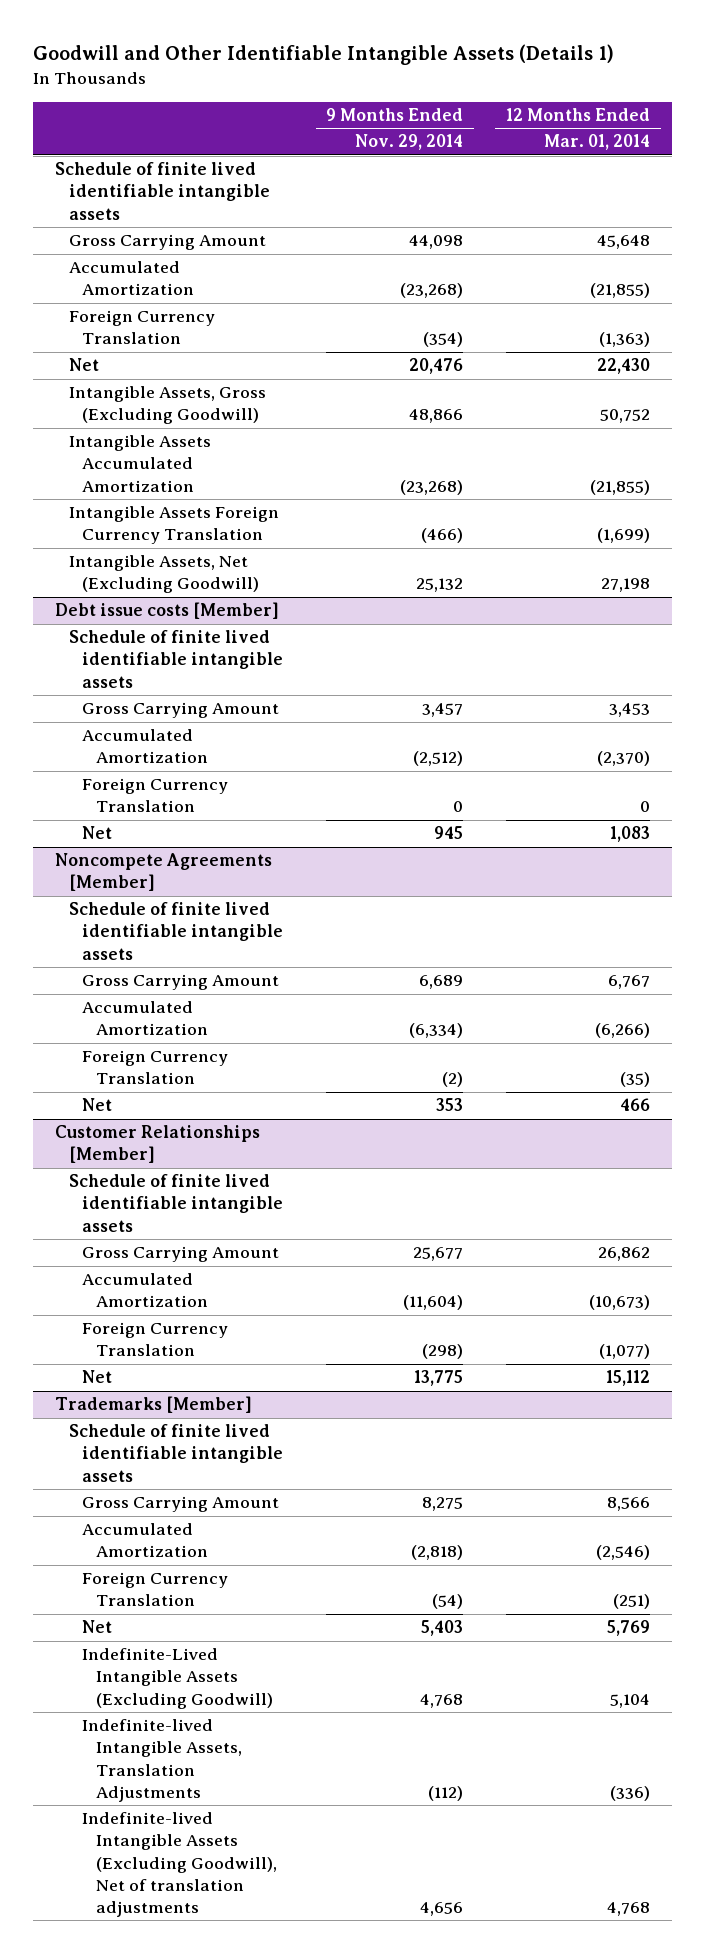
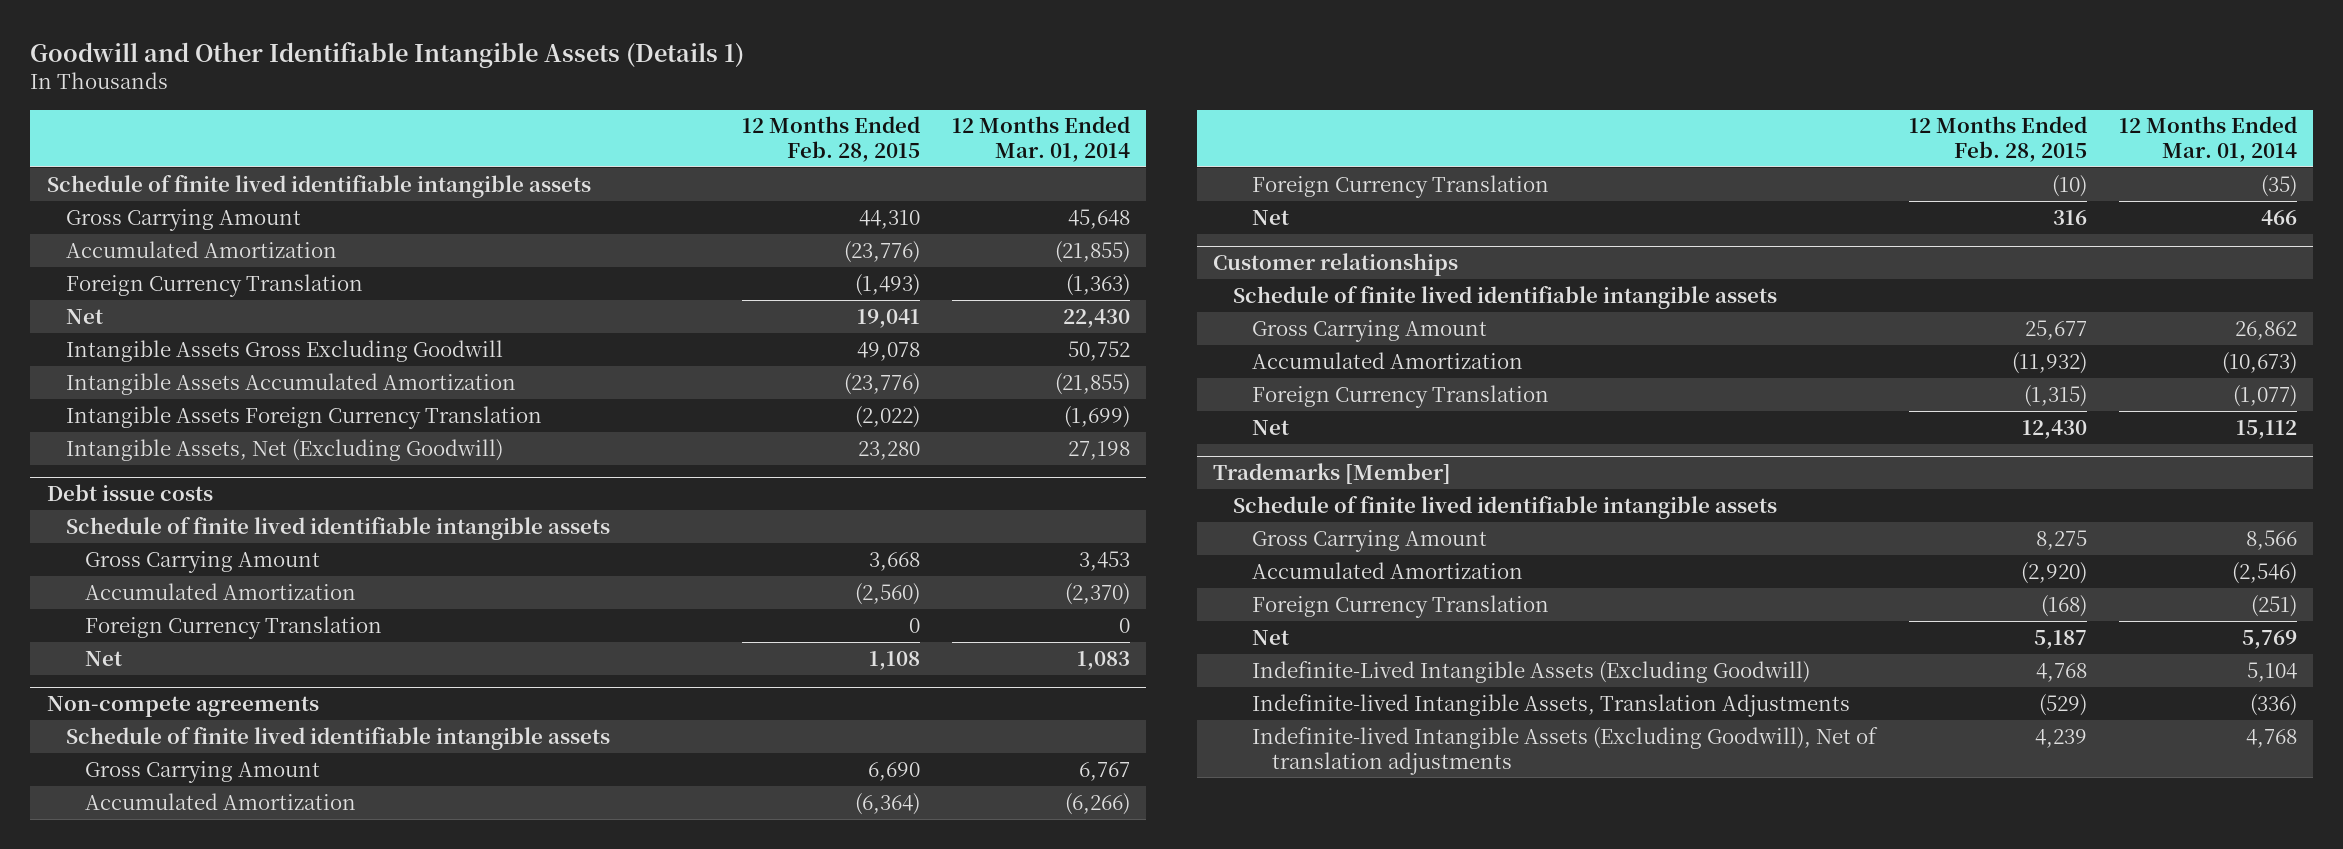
- | 9 Months Ended Nov. 29, 2014 | 12 Months Ended Mar. 01, 2014
+ | 12 Months Ended Feb. 28, 2015 | 12 Months Ended Mar. 01, 2014
- Intangible Assets, Gross (Excluding Goodwill) | 48,866 | 50,752
+ Intangible Assets Gross Excluding Goodwill | 49,078 | 50,752
- Debt issue costs [Member]
+ Debt issue costs
- Noncompete Agreements [Member]
+ Non-compete agreements
- Customer Relationships [Member]
+ Customer relationships

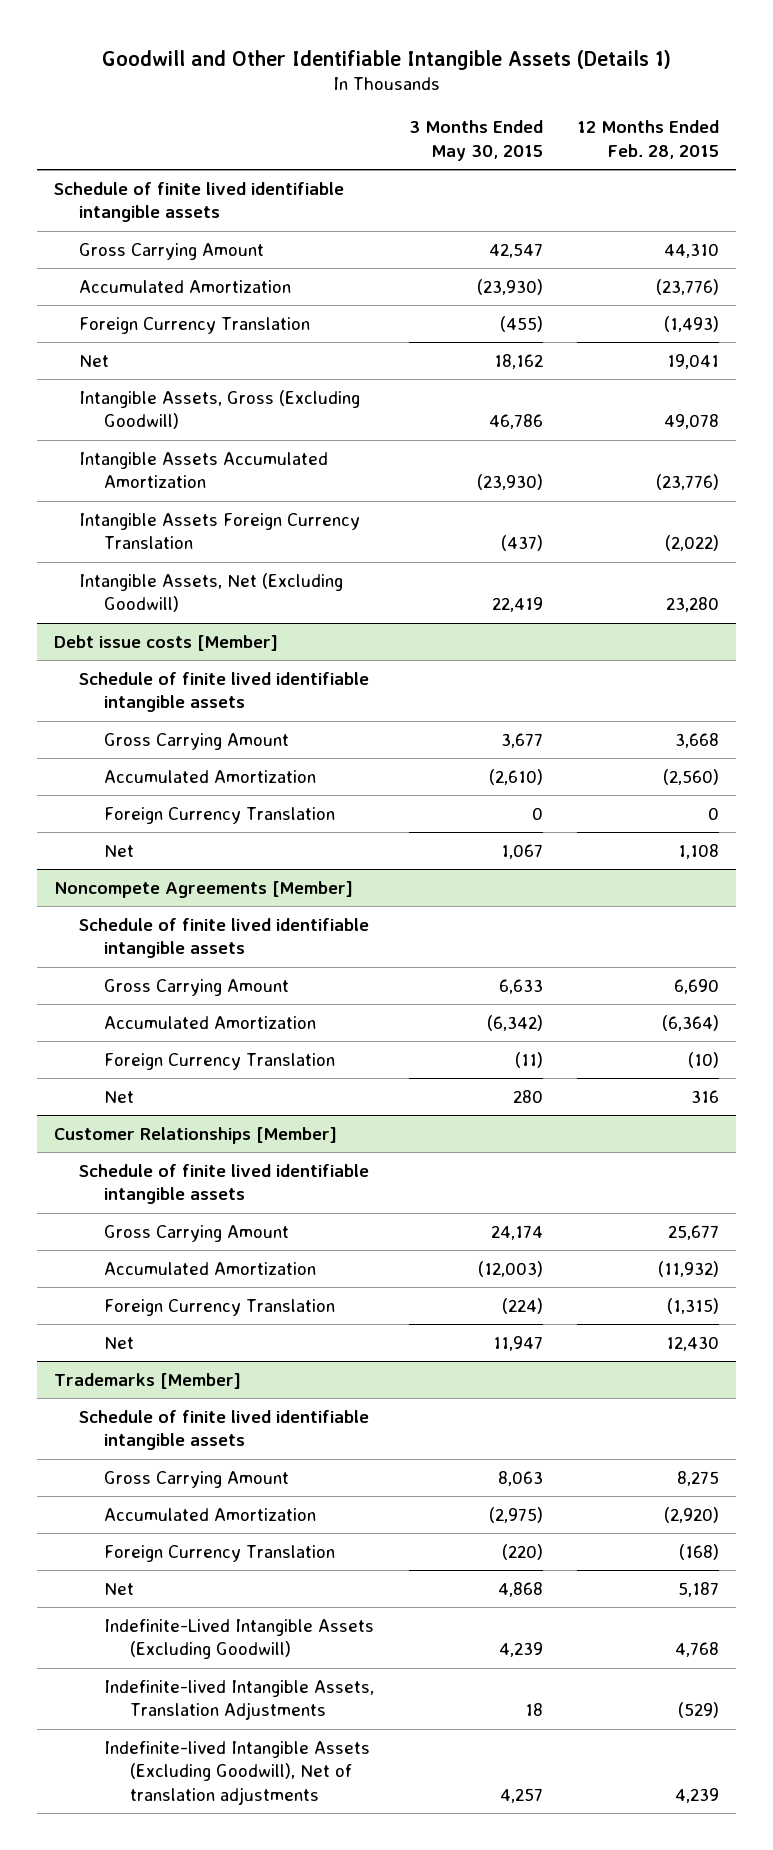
- | 12 Months Ended Feb. 28, 2015 | 12 Months Ended Mar. 01, 2014
+ | 3 Months Ended May 30, 2015 | 12 Months Ended Feb. 28, 2015
- Intangible Assets Gross Excluding Goodwill | 49,078 | 50,752
+ Intangible Assets, Gross (Excluding Goodwill) | 46,786 | 49,078
- Debt issue costs
+ Debt issue costs [Member]
- Non-compete agreements
+ Noncompete Agreements [Member]
- Customer relationships
+ Customer Relationships [Member]

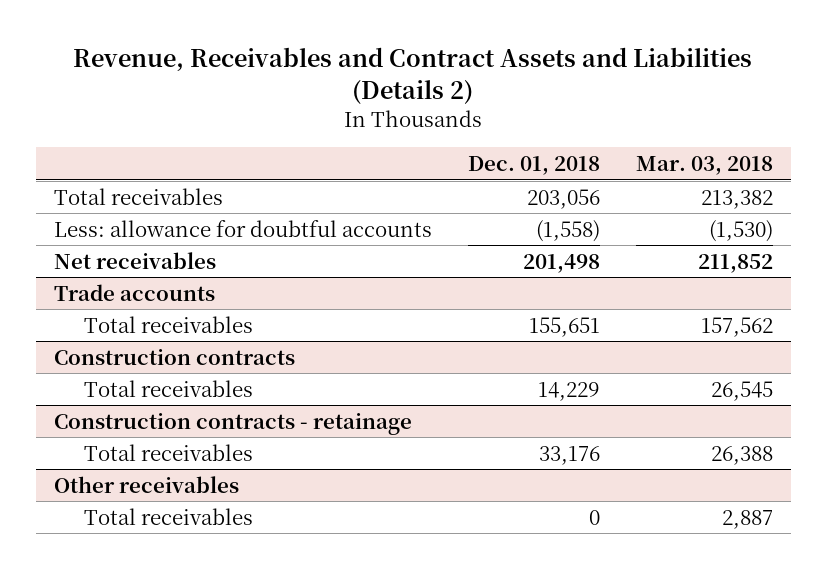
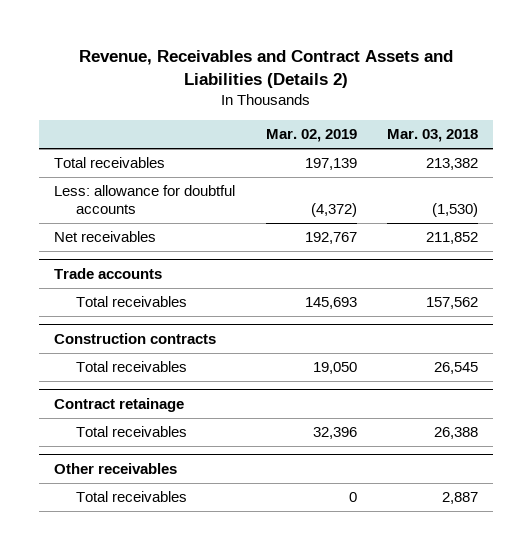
- | Dec. 01, 2018 | Mar. 03, 2018
+ | Mar. 02, 2019 | Mar. 03, 2018
- Construction contracts - retainage
+ Contract retainage

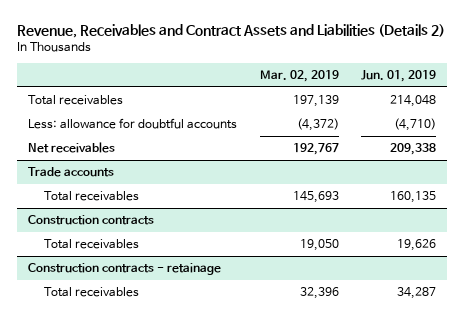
- | Mar. 02, 2019 | Mar. 03, 2018
+ | Mar. 02, 2019 | Jun. 01, 2019
- Contract retainage
+ Construction contracts - retainage
- Other receivables
- Total receivables | 0 | 2,887

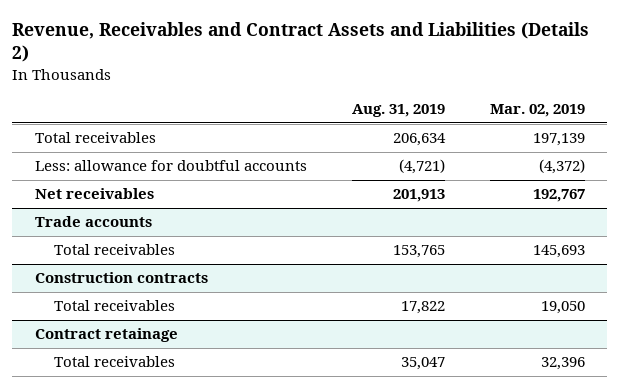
- | Mar. 02, 2019 | Jun. 01, 2019
+ | Aug. 31, 2019 | Mar. 02, 2019
- Construction contracts - retainage
+ Contract retainage

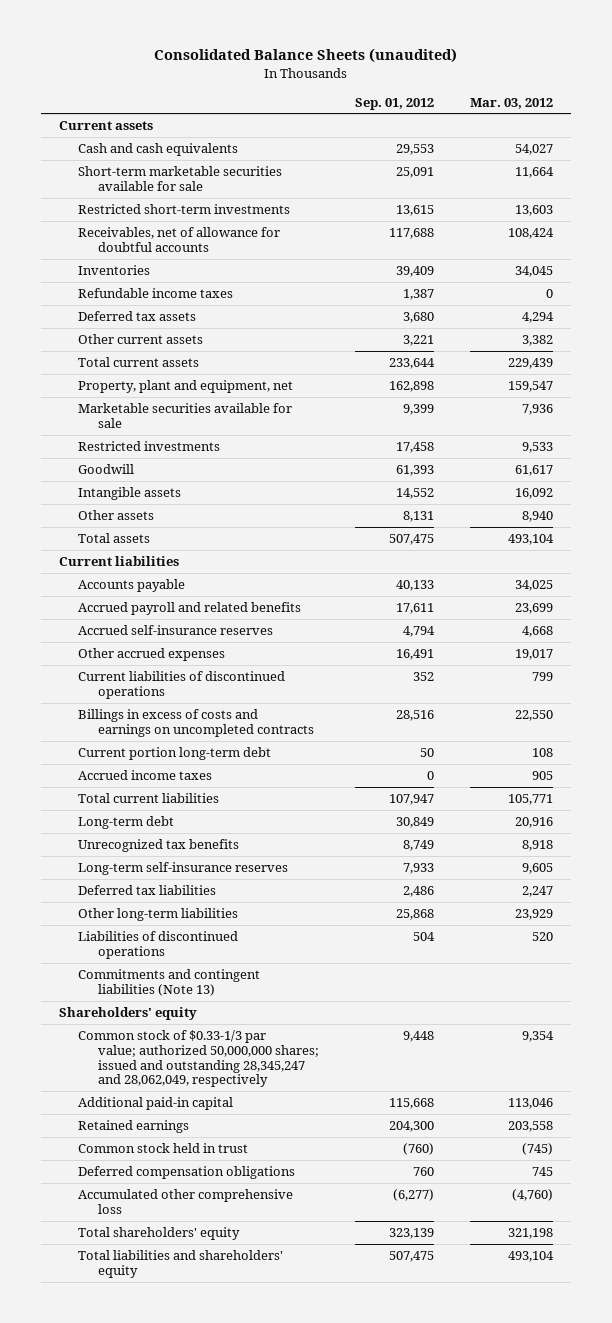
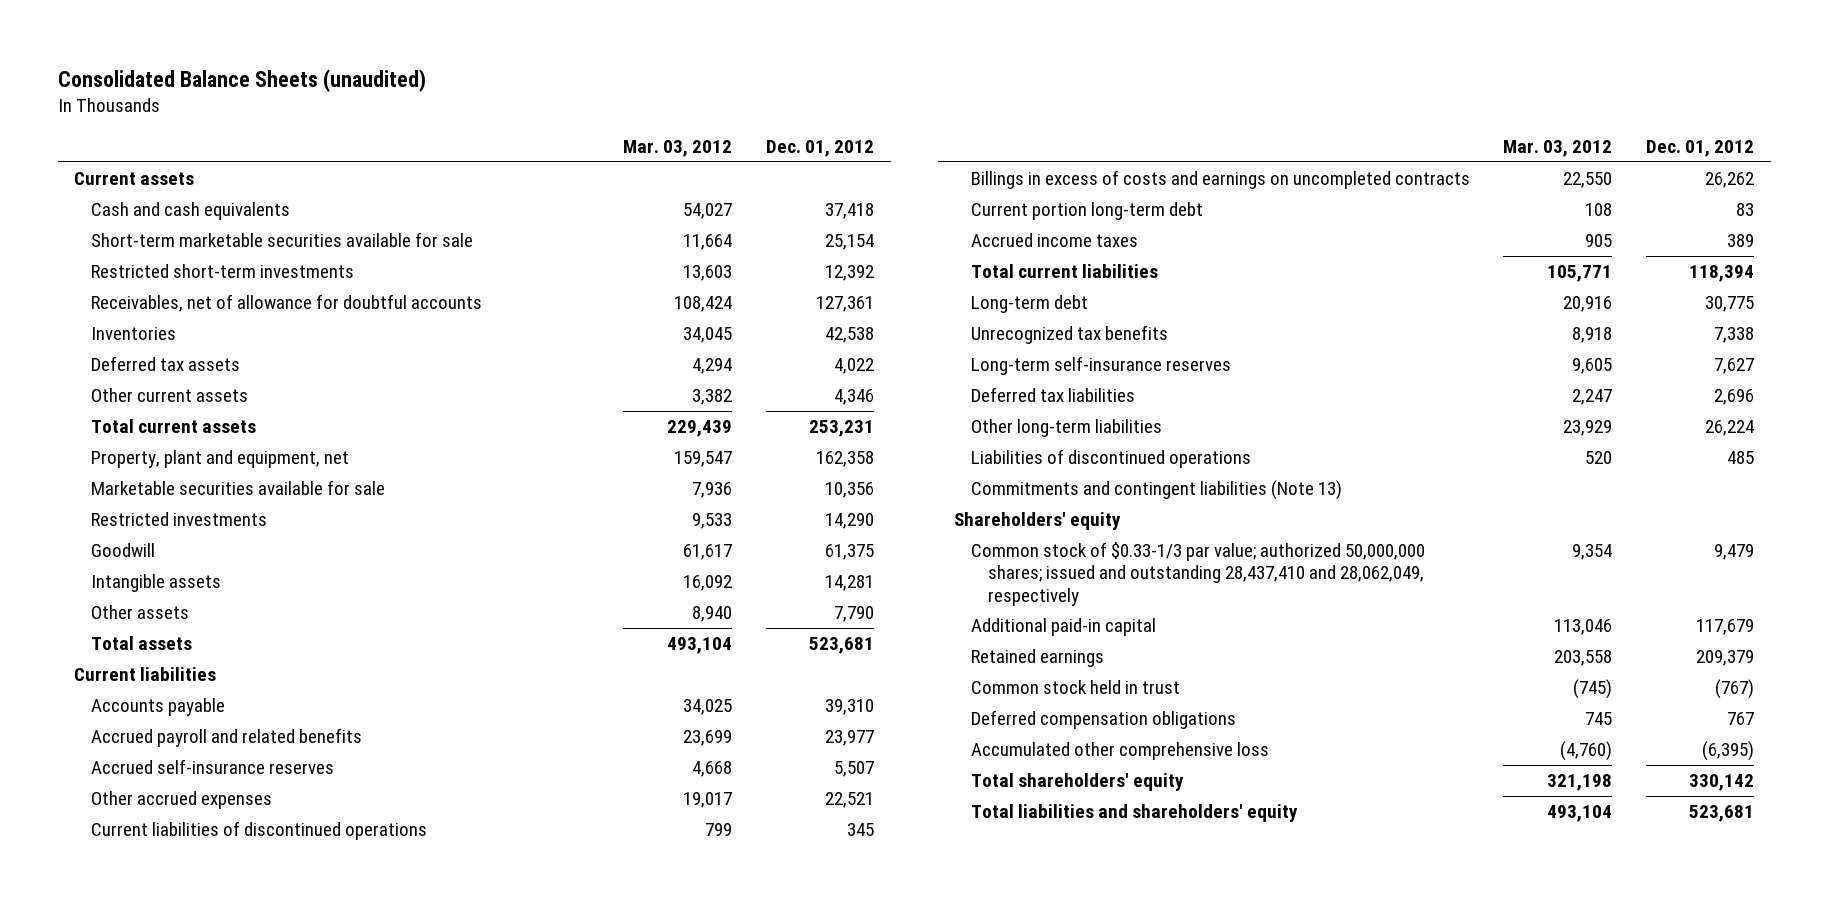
- | Sep. 01, 2012 | Mar. 03, 2012
+ | Mar. 03, 2012 | Dec. 01, 2012
- Refundable income taxes | 1,387 | 0
- Common stock of $0.33-1/3 par value; authorized 50,000,000 shares; issued and outstanding 28,345,247 and 28,062,049, respectively | 9,448 | 9,354
+ Common stock of $0.33-1/3 par value; authorized 50,000,000 shares; issued and outstanding 28,437,410 and 28,062,049, respectively | 9,354 | 9,479

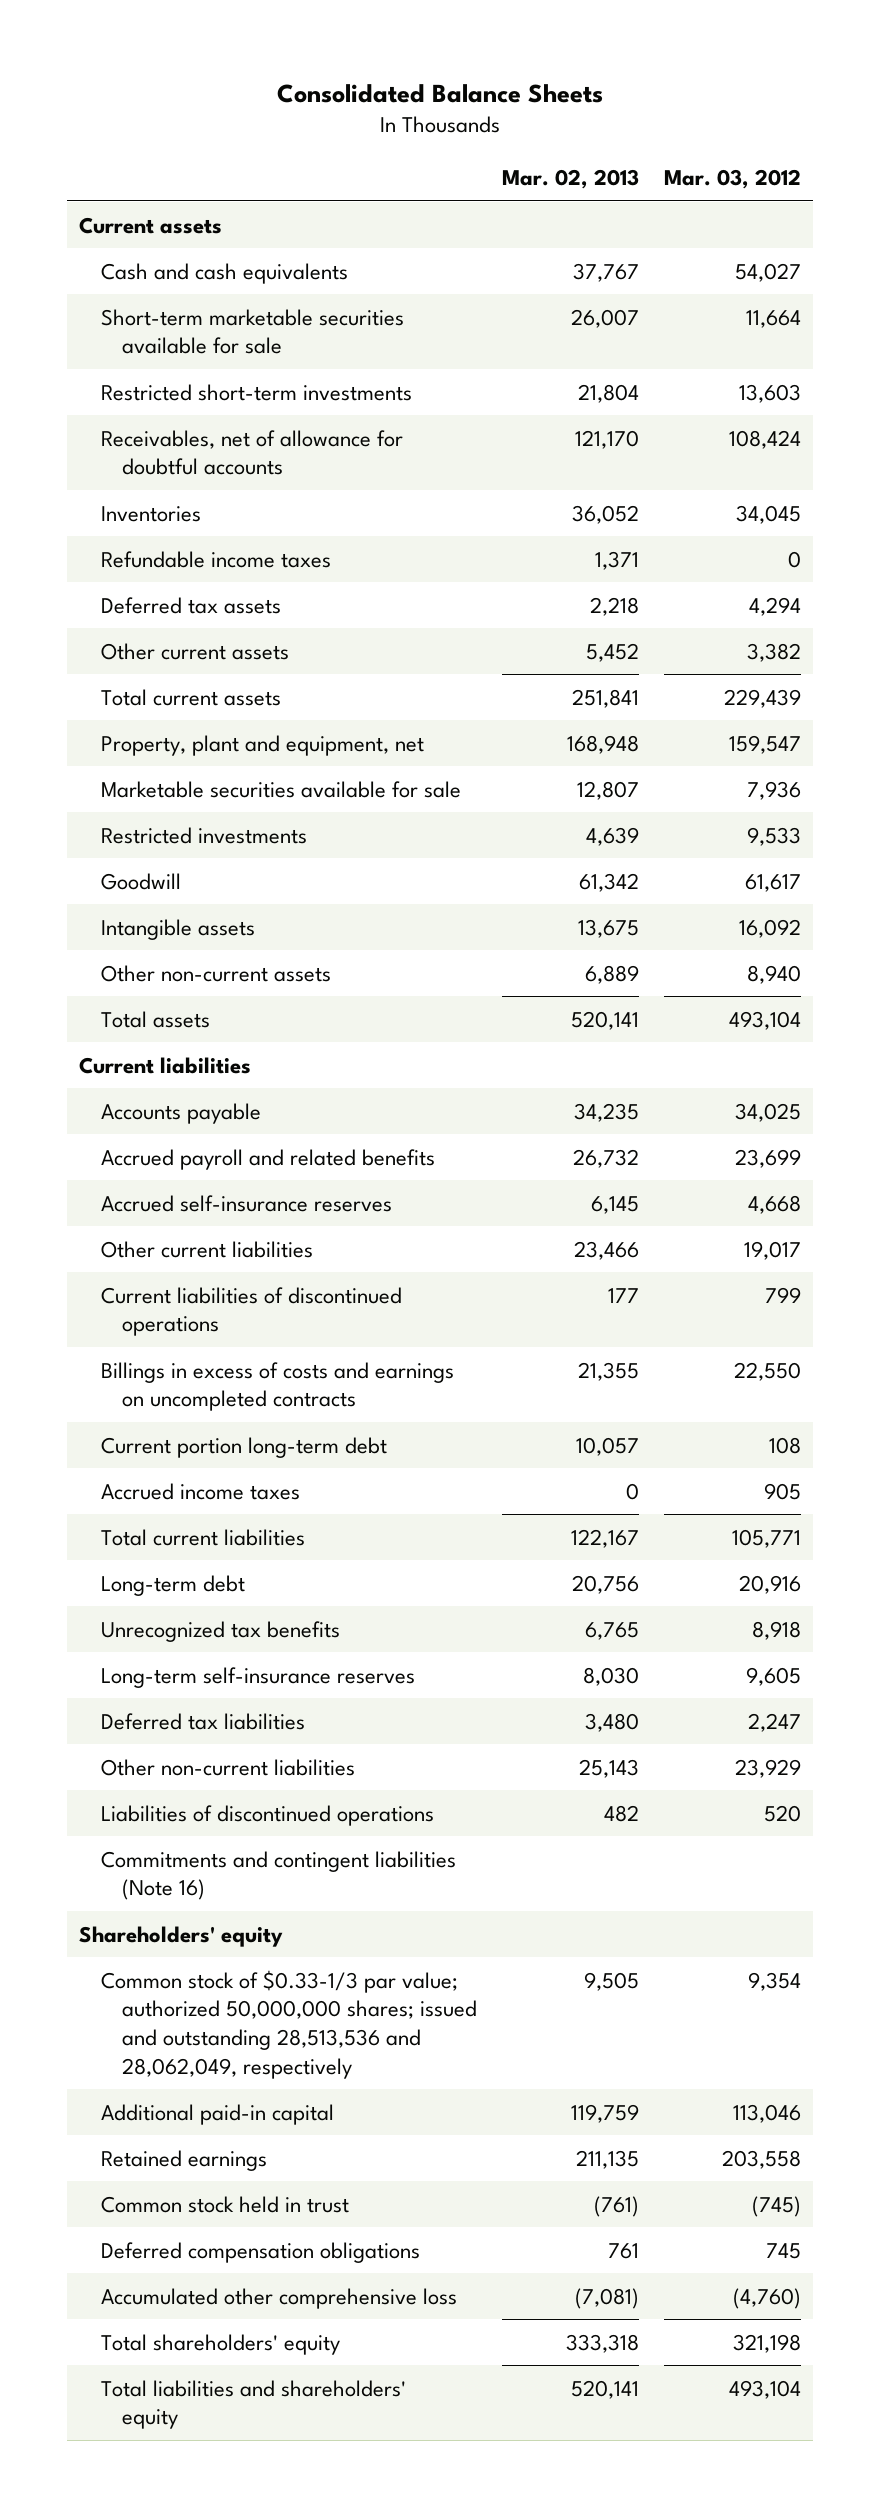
- Consolidated Balance Sheets (unaudited)
+ Consolidated Balance Sheets
- | Mar. 03, 2012 | Dec. 01, 2012
+ | Mar. 02, 2013 | Mar. 03, 2012
+ Refundable income taxes | 1,371 | 0
- Other assets | 8,940 | 7,790
+ Other non-current assets | 6,889 | 8,940
- Other accrued expenses | 19,017 | 22,521
+ Other current liabilities | 23,466 | 19,017
- Other long-term liabilities | 23,929 | 26,224
+ Other non-current liabilities | 25,143 | 23,929
- Commitments and contingent liabilities (Note 13)
+ Commitments and contingent liabilities (Note 16)
- Common stock of $0.33-1/3 par value; authorized 50,000,000 shares; issued and outstanding 28,437,410 and 28,062,049, respectively | 9,354 | 9,479
+ Common stock of $0.33-1/3 par value; authorized 50,000,000 shares; issued and outstanding 28,513,536 and 28,062,049, respectively | 9,505 | 9,354

